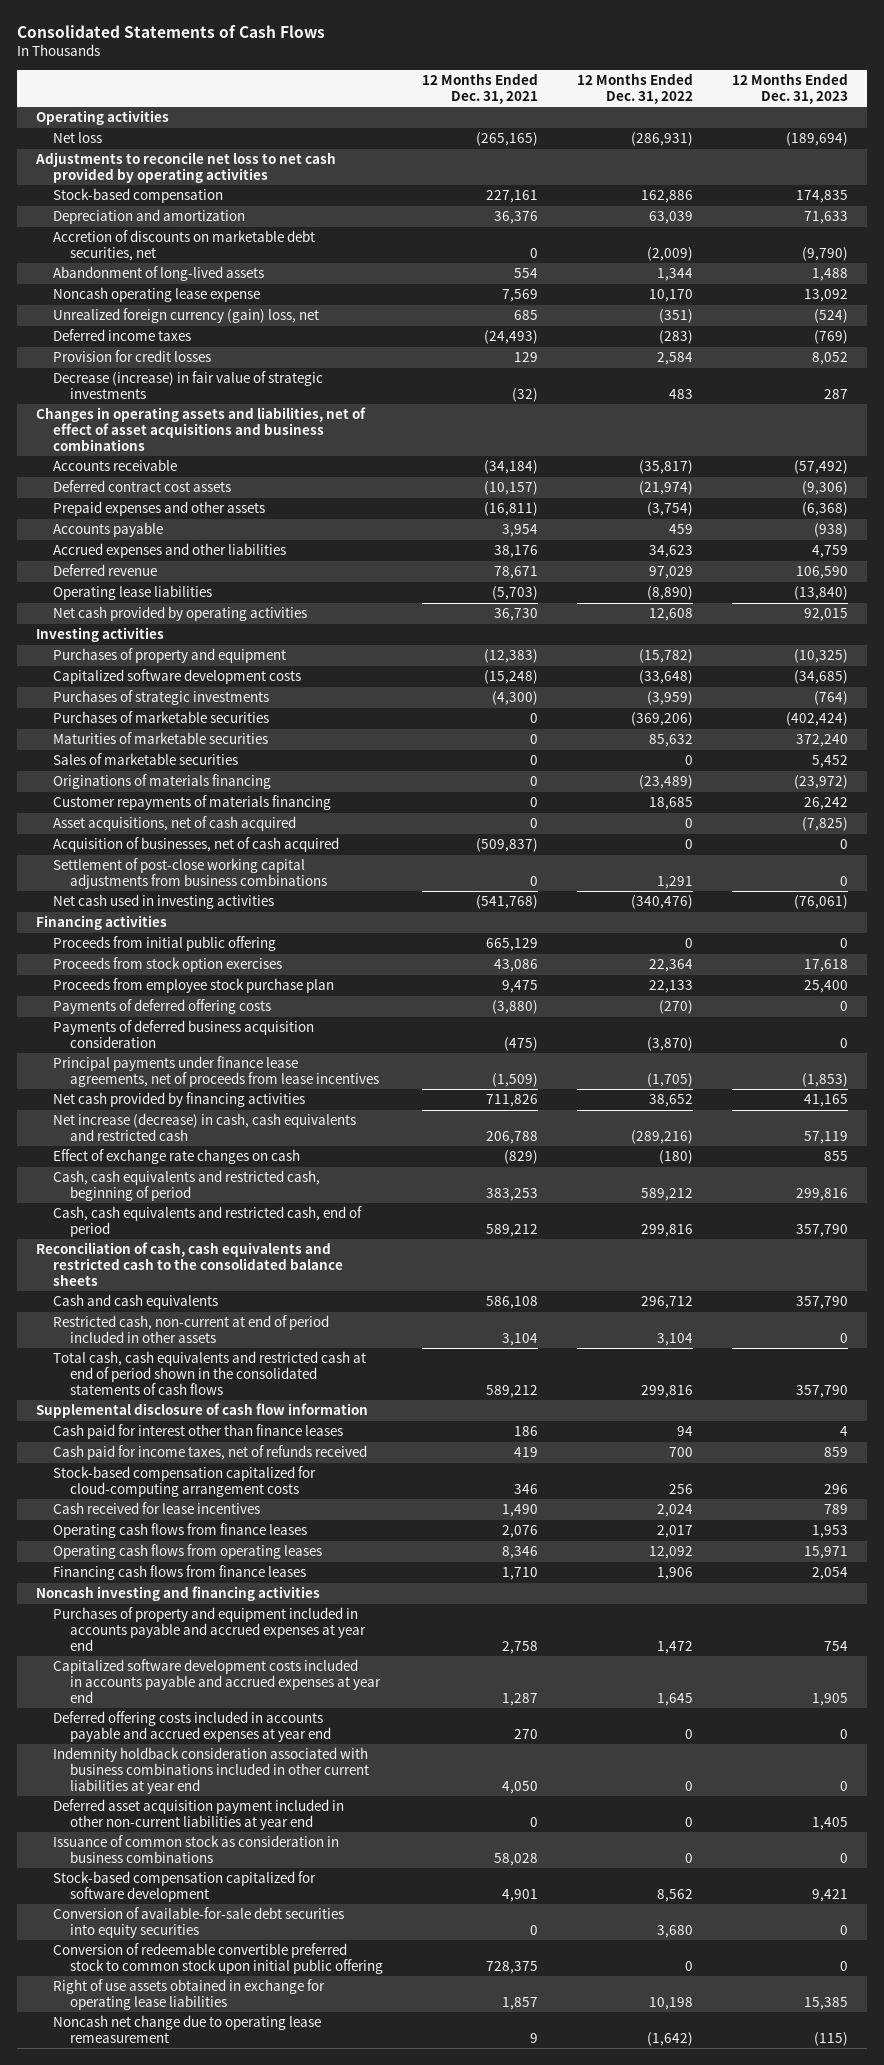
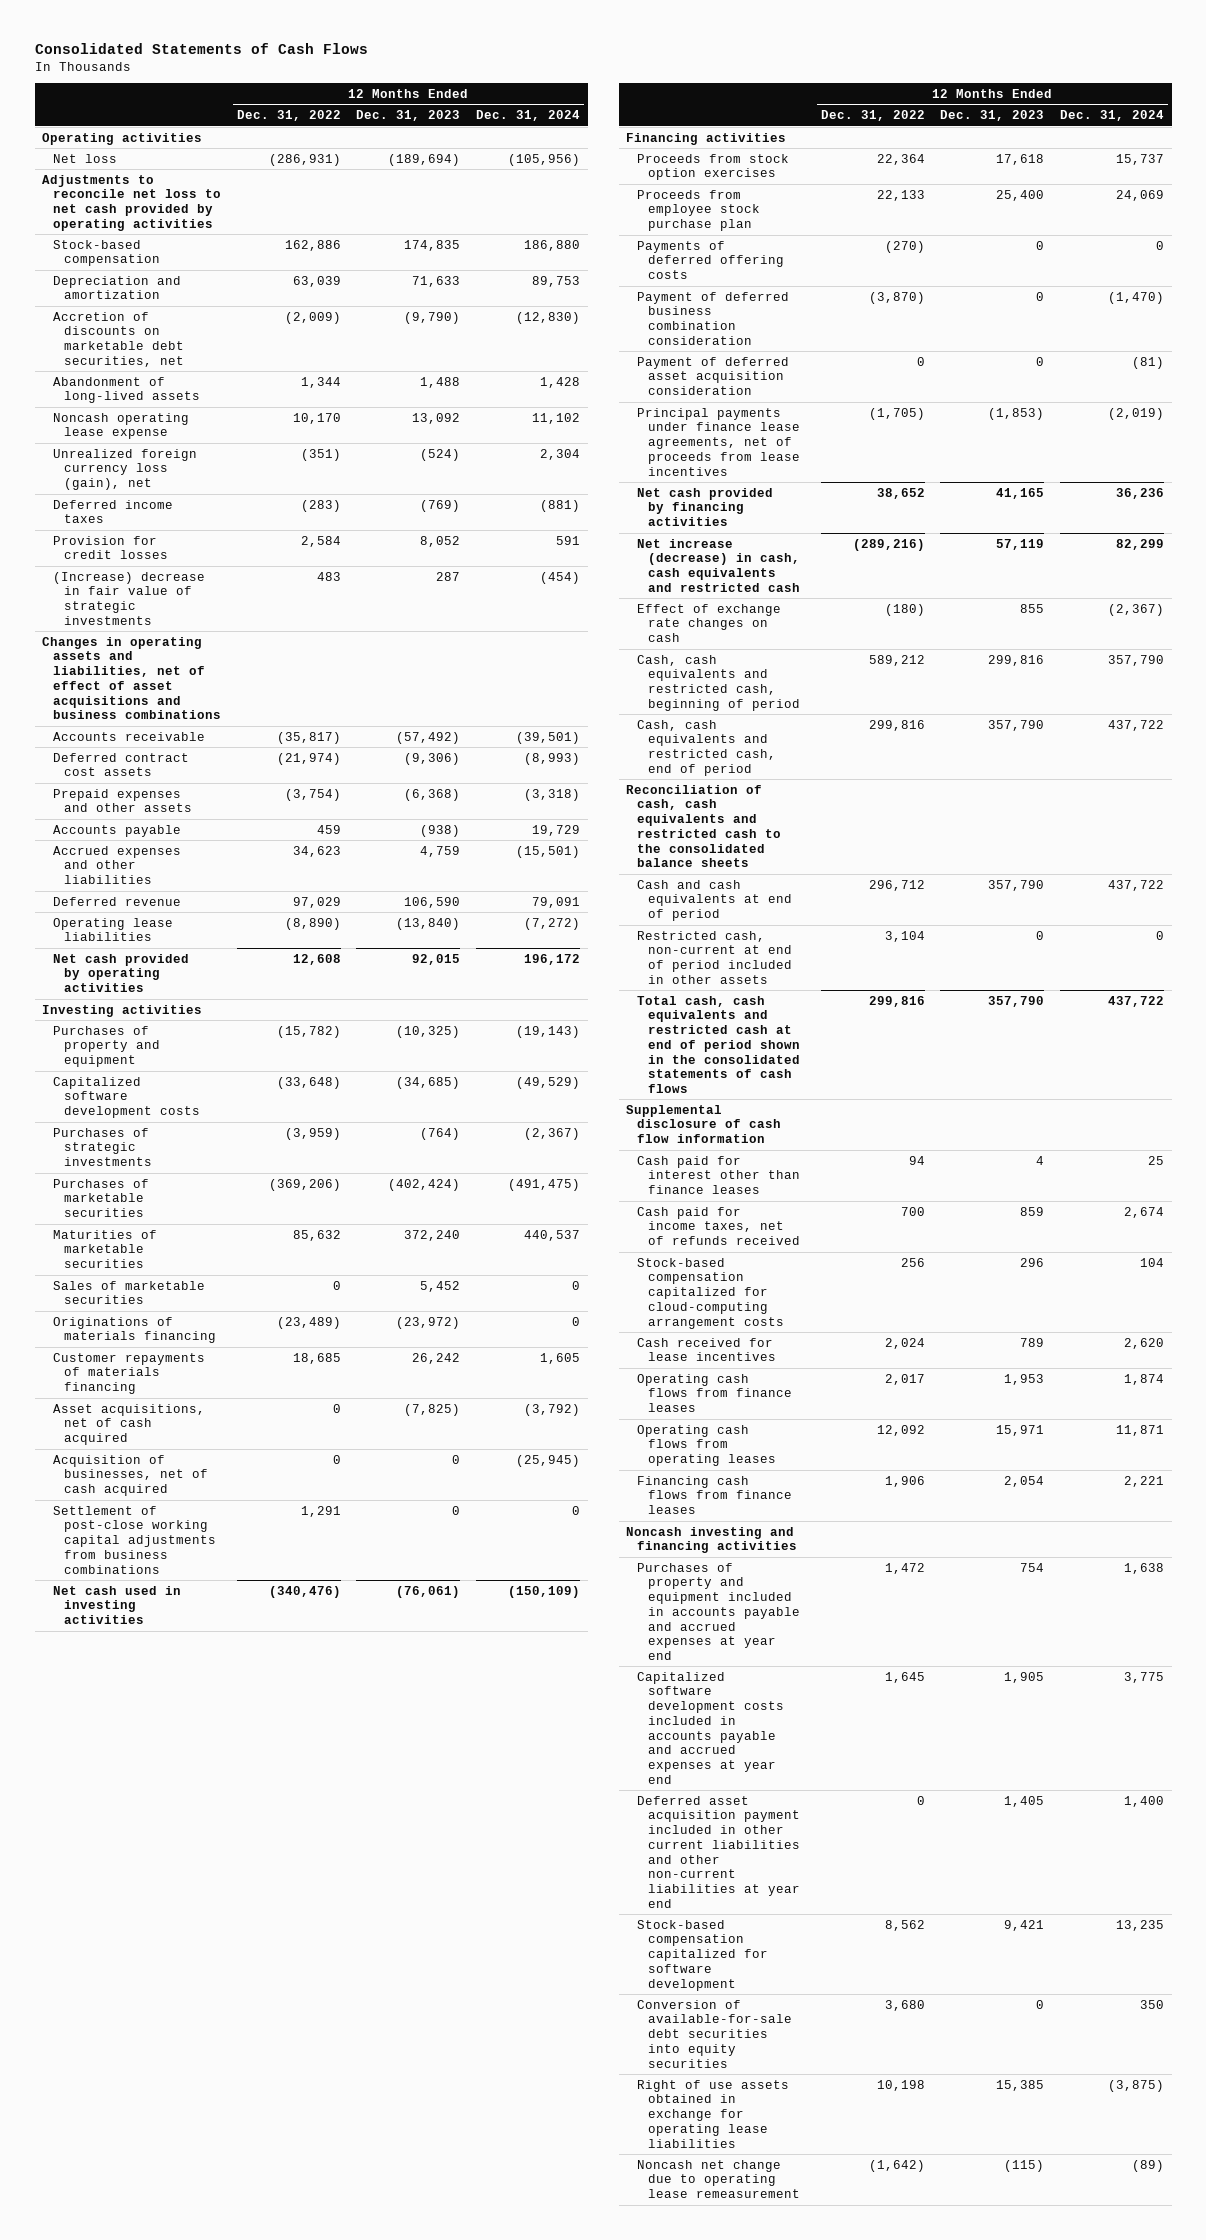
- | 12 Months Ended Dec. 31, 2021 | 12 Months Ended Dec. 31, 2022 | 12 Months Ended Dec. 31, 2023
+ | 12 Months Ended Dec. 31, 2022 | 12 Months Ended Dec. 31, 2023 | 12 Months Ended Dec. 31, 2024
- Unrealized foreign currency (gain) loss, net | 685 | (351) | (524)
+ Unrealized foreign currency loss (gain), net | (351) | (524) | 2,304
- Decrease (increase) in fair value of strategic investments | (32) | 483 | 287
+ (Increase) decrease in fair value of strategic investments | 483 | 287 | (454)
- Proceeds from initial public offering | 665,129 | 0 | 0
- Payments of deferred business acquisition consideration | (475) | (3,870) | 0
+ Payment of deferred business combination consideration | (3,870) | 0 | (1,470)
+ Payment of deferred asset acquisition consideration | 0 | 0 | (81)
- Cash and cash equivalents | 586,108 | 296,712 | 357,790
+ Cash and cash equivalents at end of period | 296,712 | 357,790 | 437,722
- Deferred offering costs included in accounts payable and accrued expenses at year end | 270 | 0 | 0
- Indemnity holdback consideration associated with business combinations included in other current liabilities at year end | 4,050 | 0 | 0
- Deferred asset acquisition payment included in other non-current liabilities at year end | 0 | 0 | 1,405
- Issuance of common stock as consideration in business combinations | 58,028 | 0 | 0
+ Deferred asset acquisition payment included in other current liabilities and other non-current liabilities at year end | 0 | 1,405 | 1,400
- Conversion of redeemable convertible preferred stock to common stock upon initial public offering | 728,375 | 0 | 0

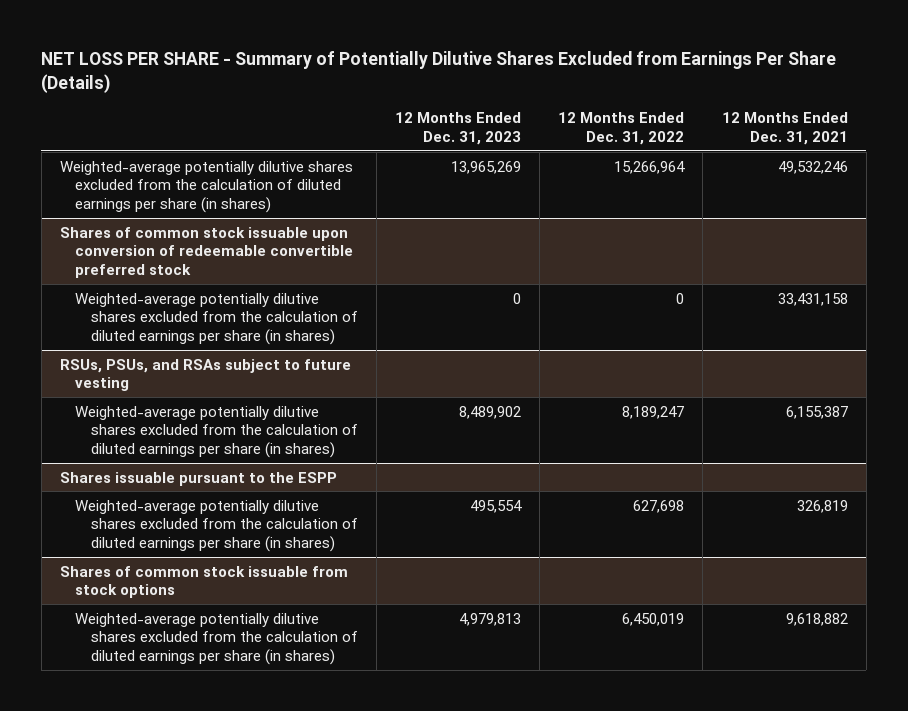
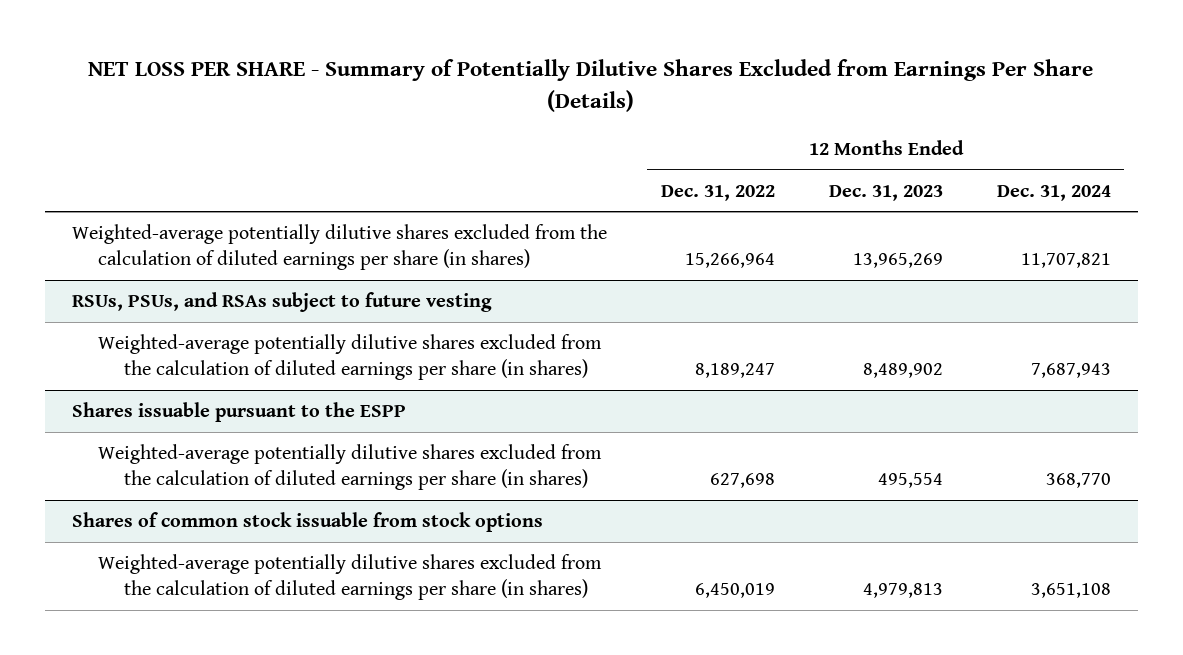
- | 12 Months Ended Dec. 31, 2023 | 12 Months Ended Dec. 31, 2022 | 12 Months Ended Dec. 31, 2021
+ | 12 Months Ended Dec. 31, 2022 | 12 Months Ended Dec. 31, 2023 | 12 Months Ended Dec. 31, 2024
- Shares of common stock issuable upon conversion of redeemable convertible preferred stock
- Weighted-average potentially dilutive shares excluded from the calculation of diluted earnings per share (in shares) | 0 | 0 | 33,431,158

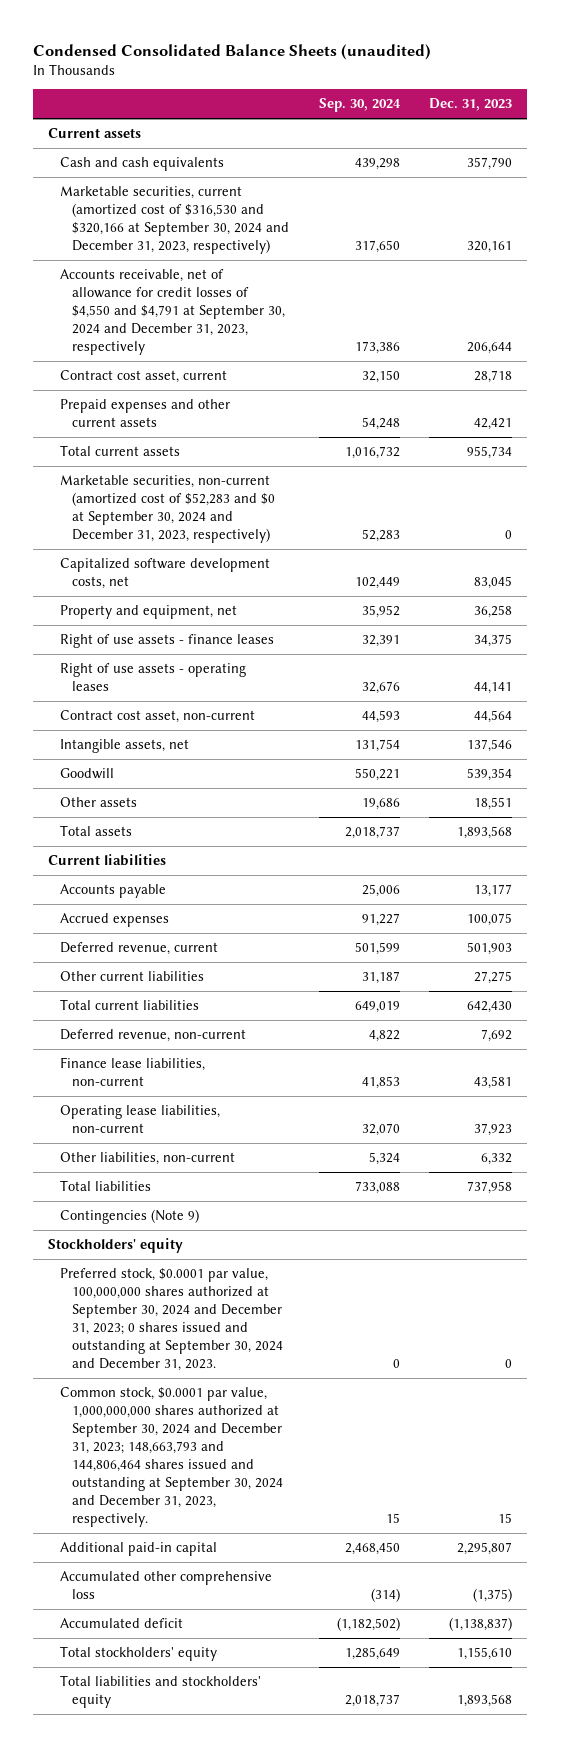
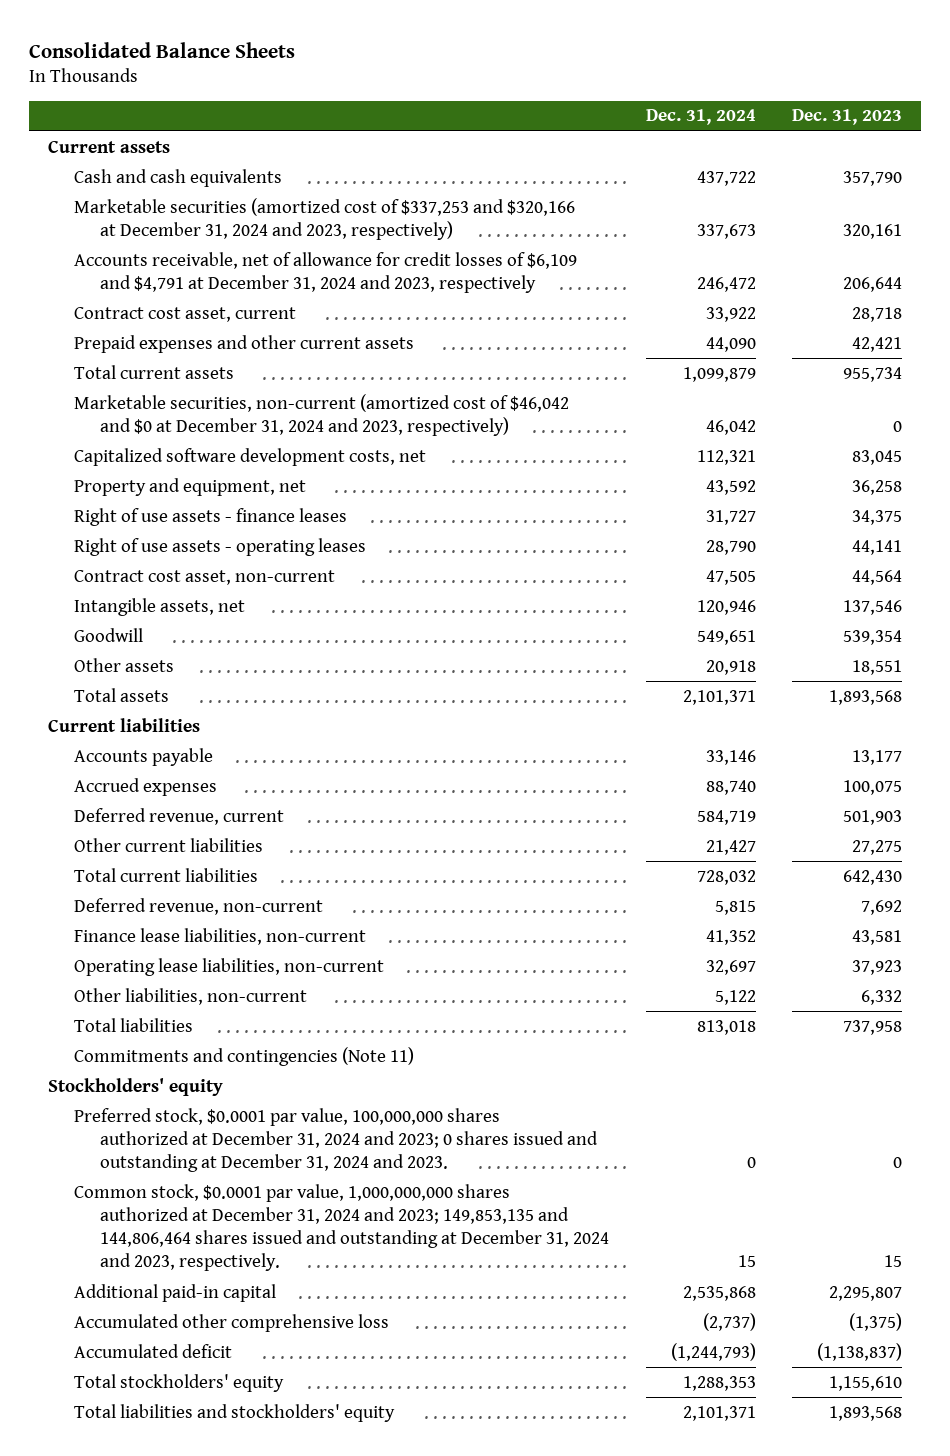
- Condensed Consolidated Balance Sheets (unaudited)
+ Consolidated Balance Sheets
- | Sep. 30, 2024 | Dec. 31, 2023
+ | Dec. 31, 2024 | Dec. 31, 2023
- Marketable securities, current (amortized cost of $316,530 and $320,166 at September 30, 2024 and December 31, 2023, respectively) | 317,650 | 320,161
- Accounts receivable, net of allowance for credit losses of $4,550 and $4,791 at September 30, 2024 and December 31, 2023, respectively | 173,386 | 206,644
+ Marketable securities (amortized cost of $337,253 and $320,166 at December 31, 2024 and 2023, respectively) | 337,673 | 320,161
+ Accounts receivable, net of allowance for credit losses of $6,109 and $4,791 at December 31, 2024 and 2023, respectively | 246,472 | 206,644
- Marketable securities, non-current (amortized cost of $52,283 and $0 at September 30, 2024 and December 31, 2023, respectively) | 52,283 | 0
+ Marketable securities, non-current (amortized cost of $46,042 and $0 at December 31, 2024 and 2023, respectively) | 46,042 | 0
- Contingencies (Note 9)
+ Commitments and contingencies (Note 11)
- Preferred stock, $0.0001 par value, 100,000,000 shares authorized at September 30, 2024 and December 31, 2023; 0 shares issued and outstanding at September 30, 2024 and December 31, 2023. | 0 | 0
- Common stock, $0.0001 par value, 1,000,000,000 shares authorized at September 30, 2024 and December 31, 2023; 148,663,793 and 144,806,464 shares issued and outstanding at September 30, 2024 and December 31, 2023, respectively. | 15 | 15
+ Preferred stock, $0.0001 par value, 100,000,000 shares authorized at December 31, 2024 and 2023; 0 shares issued and outstanding at December 31, 2024 and 2023. | 0 | 0
+ Common stock, $0.0001 par value, 1,000,000,000 shares authorized at December 31, 2024 and 2023; 149,853,135 and 144,806,464 shares issued and outstanding at December 31, 2024 and 2023, respectively. | 15 | 15

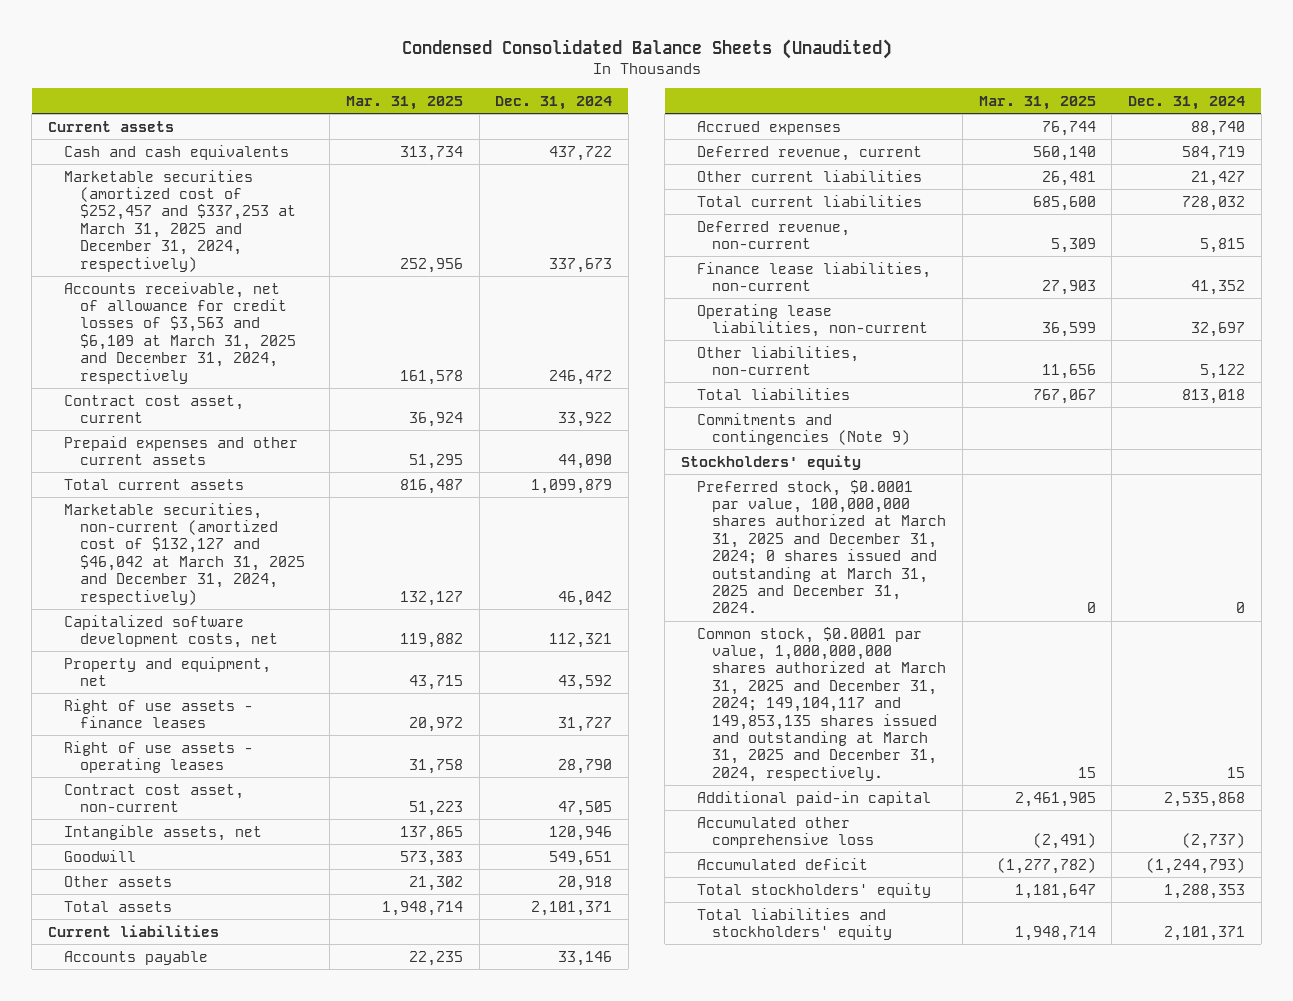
- Consolidated Balance Sheets
+ Condensed Consolidated Balance Sheets (Unaudited)
- | Dec. 31, 2024 | Dec. 31, 2023
+ | Mar. 31, 2025 | Dec. 31, 2024
- Marketable securities (amortized cost of $337,253 and $320,166 at December 31, 2024 and 2023, respectively) | 337,673 | 320,161
- Accounts receivable, net of allowance for credit losses of $6,109 and $4,791 at December 31, 2024 and 2023, respectively | 246,472 | 206,644
+ Marketable securities (amortized cost of $252,457 and $337,253 at March 31, 2025 and December 31, 2024, respectively) | 252,956 | 337,673
+ Accounts receivable, net of allowance for credit losses of $3,563 and $6,109 at March 31, 2025 and December 31, 2024, respectively | 161,578 | 246,472
- Marketable securities, non-current (amortized cost of $46,042 and $0 at December 31, 2024 and 2023, respectively) | 46,042 | 0
+ Marketable securities, non-current (amortized cost of $132,127 and $46,042 at March 31, 2025 and December 31, 2024, respectively) | 132,127 | 46,042
- Commitments and contingencies (Note 11)
+ Commitments and contingencies (Note 9)
- Preferred stock, $0.0001 par value, 100,000,000 shares authorized at December 31, 2024 and 2023; 0 shares issued and outstanding at December 31, 2024 and 2023. | 0 | 0
- Common stock, $0.0001 par value, 1,000,000,000 shares authorized at December 31, 2024 and 2023; 149,853,135 and 144,806,464 shares issued and outstanding at December 31, 2024 and 2023, respectively. | 15 | 15
+ Preferred stock, $0.0001 par value, 100,000,000 shares authorized at March 31, 2025 and December 31, 2024; 0 shares issued and outstanding at March 31, 2025 and December 31, 2024. | 0 | 0
+ Common stock, $0.0001 par value, 1,000,000,000 shares authorized at March 31, 2025 and December 31, 2024; 149,104,117 and 149,853,135 shares issued and outstanding at March 31, 2025 and December 31, 2024, respectively. | 15 | 15

